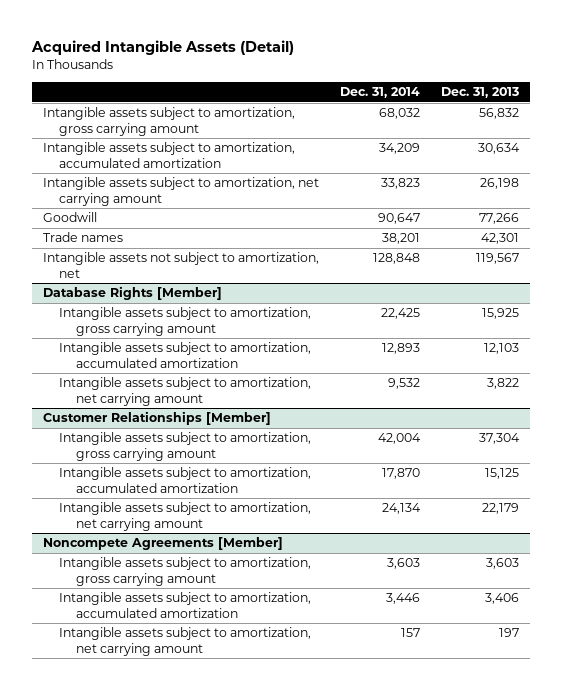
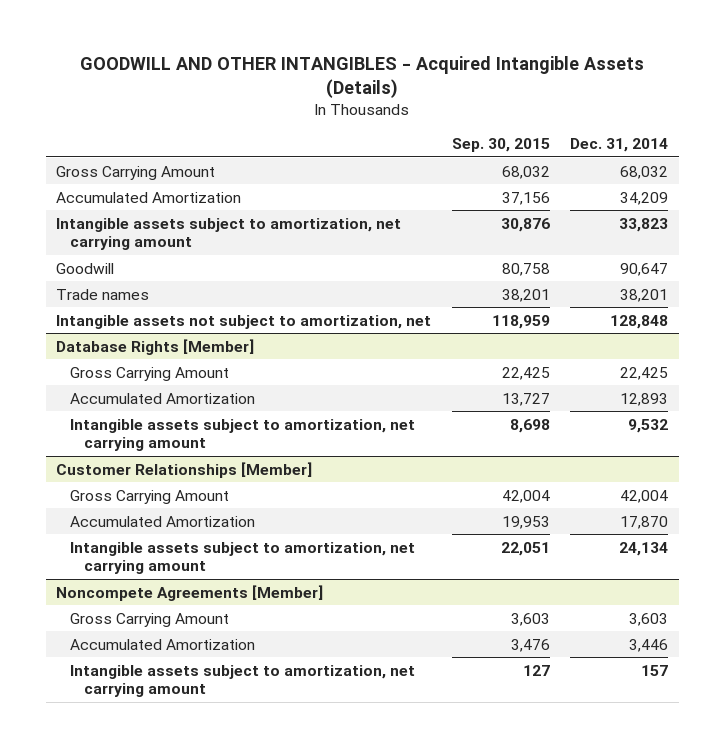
- Acquired Intangible Assets (Detail)
+ GOODWILL AND OTHER INTANGIBLES - Acquired Intangible Assets (Details)
- | Dec. 31, 2014 | Dec. 31, 2013
+ | Sep. 30, 2015 | Dec. 31, 2014
- Intangible assets subject to amortization, gross carrying amount | 68,032 | 56,832
- Intangible assets subject to amortization, accumulated amortization | 34,209 | 30,634
+ Gross Carrying Amount | 68,032 | 68,032
+ Accumulated Amortization | 37,156 | 34,209
@ Database Rights [Member]
- Intangible assets subject to amortization, gross carrying amount | 22,425 | 15,925
- Intangible assets subject to amortization, accumulated amortization | 12,893 | 12,103
+ Gross Carrying Amount | 22,425 | 22,425
+ Accumulated Amortization | 13,727 | 12,893
@ Customer Relationships [Member]
- Intangible assets subject to amortization, gross carrying amount | 42,004 | 37,304
- Intangible assets subject to amortization, accumulated amortization | 17,870 | 15,125
+ Gross Carrying Amount | 42,004 | 42,004
+ Accumulated Amortization | 19,953 | 17,870
@ Noncompete Agreements [Member]
- Intangible assets subject to amortization, gross carrying amount | 3,603 | 3,603
- Intangible assets subject to amortization, accumulated amortization | 3,446 | 3,406
+ Gross Carrying Amount | 3,603 | 3,603
+ Accumulated Amortization | 3,476 | 3,446

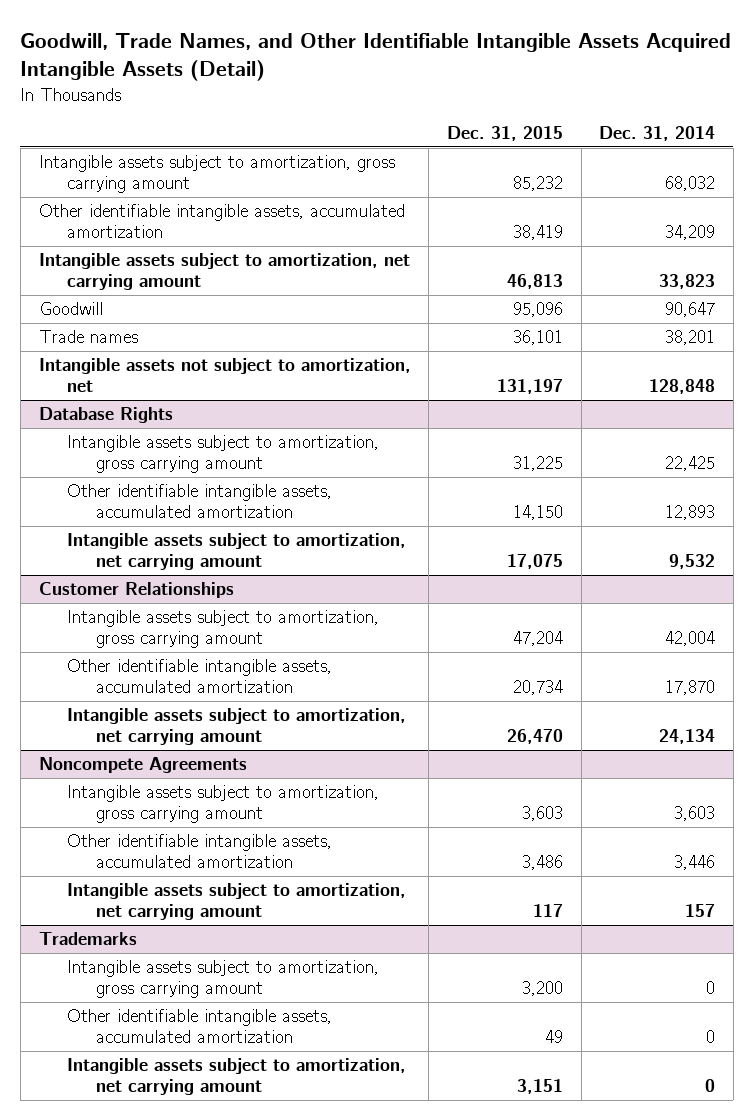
- GOODWILL AND OTHER INTANGIBLES - Acquired Intangible Assets (Details)
+ Goodwill, Trade Names, and Other Identifiable Intangible Assets Acquired Intangible Assets (Detail)
- | Sep. 30, 2015 | Dec. 31, 2014
+ | Dec. 31, 2015 | Dec. 31, 2014
- Gross Carrying Amount | 68,032 | 68,032
- Accumulated Amortization | 37,156 | 34,209
+ Intangible assets subject to amortization, gross carrying amount | 85,232 | 68,032
+ Other identifiable intangible assets, accumulated amortization | 38,419 | 34,209
- Database Rights [Member]
- Gross Carrying Amount | 22,425 | 22,425
- Accumulated Amortization | 13,727 | 12,893
+ Database Rights
+ Intangible assets subject to amortization, gross carrying amount | 31,225 | 22,425
+ Other identifiable intangible assets, accumulated amortization | 14,150 | 12,893
- Customer Relationships [Member]
- Gross Carrying Amount | 42,004 | 42,004
- Accumulated Amortization | 19,953 | 17,870
+ Customer Relationships
+ Intangible assets subject to amortization, gross carrying amount | 47,204 | 42,004
+ Other identifiable intangible assets, accumulated amortization | 20,734 | 17,870
- Noncompete Agreements [Member]
- Gross Carrying Amount | 3,603 | 3,603
- Accumulated Amortization | 3,476 | 3,446
+ Noncompete Agreements
+ Intangible assets subject to amortization, gross carrying amount | 3,603 | 3,603
+ Other identifiable intangible assets, accumulated amortization | 3,486 | 3,446
+ Trademarks
+ Intangible assets subject to amortization, gross carrying amount | 3,200 | 0
+ Other identifiable intangible assets, accumulated amortization | 49 | 0
+ Intangible assets subject to amortization, net carrying amount | 3,151 | 0

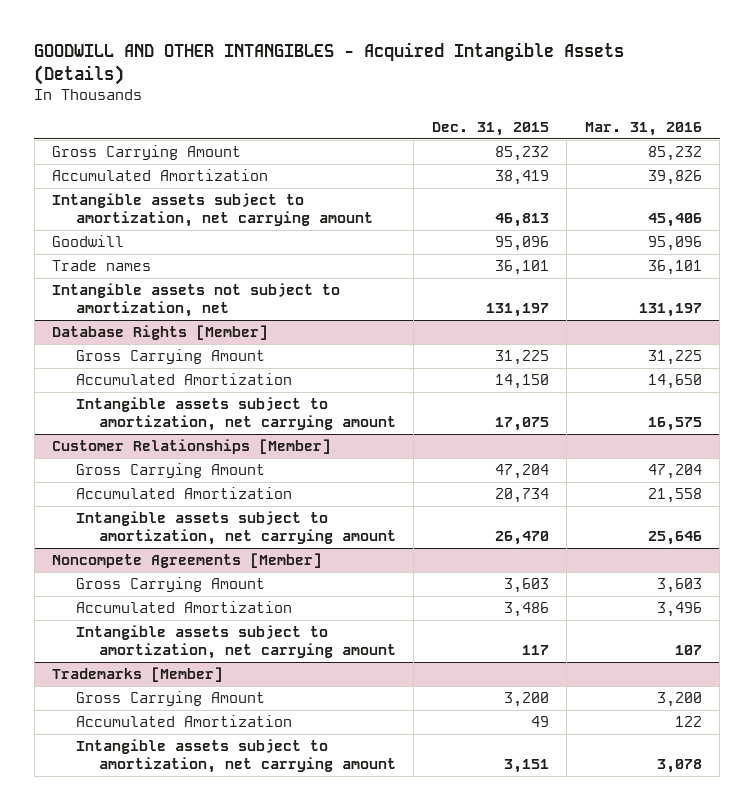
- Goodwill, Trade Names, and Other Identifiable Intangible Assets Acquired Intangible Assets (Detail)
+ GOODWILL AND OTHER INTANGIBLES - Acquired Intangible Assets (Details)
- | Dec. 31, 2015 | Dec. 31, 2014
+ | Dec. 31, 2015 | Mar. 31, 2016
- Intangible assets subject to amortization, gross carrying amount | 85,232 | 68,032
- Other identifiable intangible assets, accumulated amortization | 38,419 | 34,209
+ Gross Carrying Amount | 85,232 | 85,232
+ Accumulated Amortization | 38,419 | 39,826
- Database Rights
- Intangible assets subject to amortization, gross carrying amount | 31,225 | 22,425
- Other identifiable intangible assets, accumulated amortization | 14,150 | 12,893
+ Database Rights [Member]
+ Gross Carrying Amount | 31,225 | 31,225
+ Accumulated Amortization | 14,150 | 14,650
- Customer Relationships
- Intangible assets subject to amortization, gross carrying amount | 47,204 | 42,004
- Other identifiable intangible assets, accumulated amortization | 20,734 | 17,870
+ Customer Relationships [Member]
+ Gross Carrying Amount | 47,204 | 47,204
+ Accumulated Amortization | 20,734 | 21,558
- Noncompete Agreements
- Intangible assets subject to amortization, gross carrying amount | 3,603 | 3,603
- Other identifiable intangible assets, accumulated amortization | 3,486 | 3,446
+ Noncompete Agreements [Member]
+ Gross Carrying Amount | 3,603 | 3,603
+ Accumulated Amortization | 3,486 | 3,496
- Trademarks
- Intangible assets subject to amortization, gross carrying amount | 3,200 | 0
- Other identifiable intangible assets, accumulated amortization | 49 | 0
+ Trademarks [Member]
+ Gross Carrying Amount | 3,200 | 3,200
+ Accumulated Amortization | 49 | 122

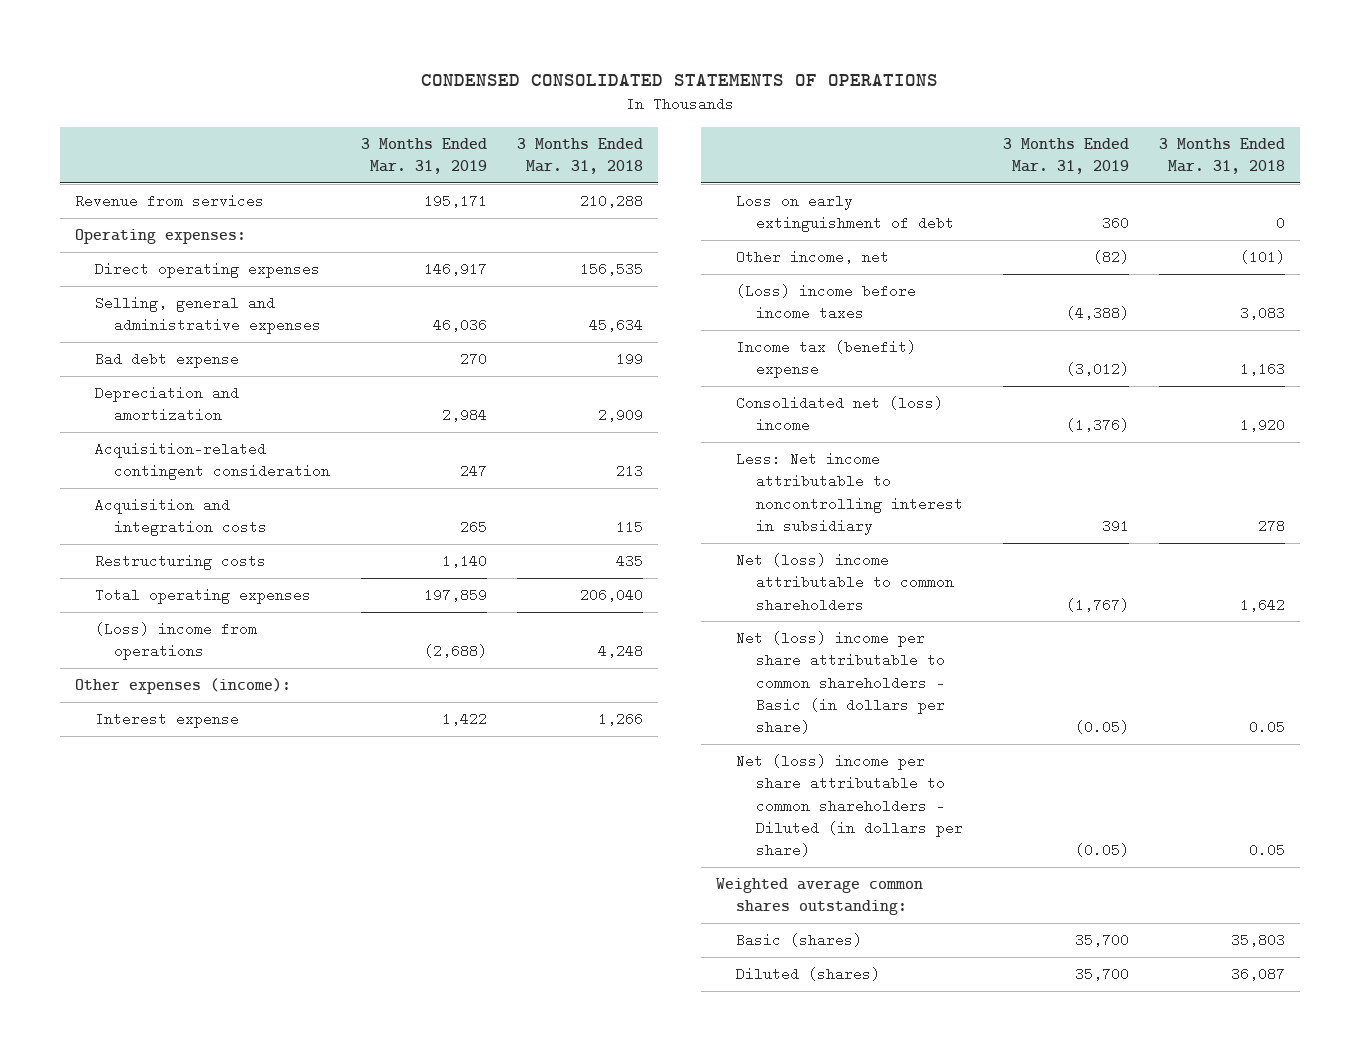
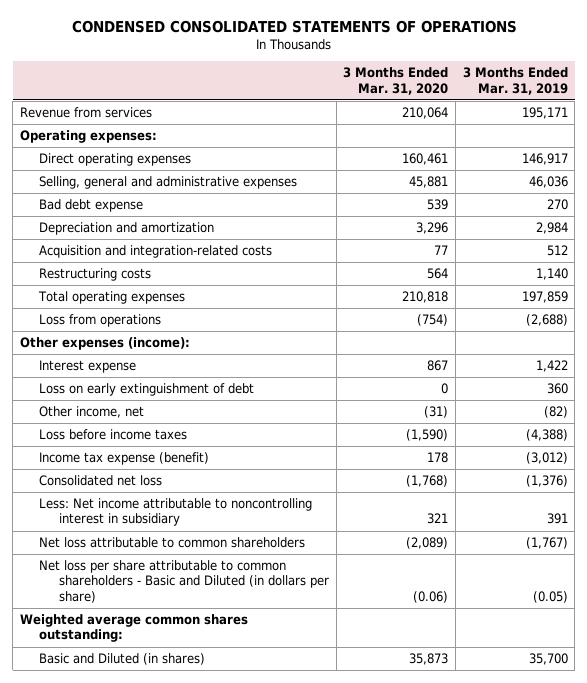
- | 3 Months Ended Mar. 31, 2019 | 3 Months Ended Mar. 31, 2018
+ | 3 Months Ended Mar. 31, 2020 | 3 Months Ended Mar. 31, 2019
- Acquisition-related contingent consideration | 247 | 213
- Acquisition and integration costs | 265 | 115
+ Acquisition and integration-related costs | 77 | 512
- (Loss) income from operations | (2,688) | 4,248
+ Loss from operations | (754) | (2,688)
- (Loss) income before income taxes | (4,388) | 3,083
- Income tax (benefit) expense | (3,012) | 1,163
- Consolidated net (loss) income | (1,376) | 1,920
+ Loss before income taxes | (1,590) | (4,388)
+ Income tax expense (benefit) | 178 | (3,012)
+ Consolidated net loss | (1,768) | (1,376)
- Net (loss) income attributable to common shareholders | (1,767) | 1,642
- Net (loss) income per share attributable to common shareholders - Basic (in dollars per share) | (0.05) | 0.05
- Net (loss) income per share attributable to common shareholders - Diluted (in dollars per share) | (0.05) | 0.05
+ Net loss attributable to common shareholders | (2,089) | (1,767)
+ Net loss per share attributable to common shareholders - Basic and Diluted (in dollars per share) | (0.06) | (0.05)
- Basic (shares) | 35,700 | 35,803
- Diluted (shares) | 35,700 | 36,087
+ Basic and Diluted (in shares) | 35,873 | 35,700

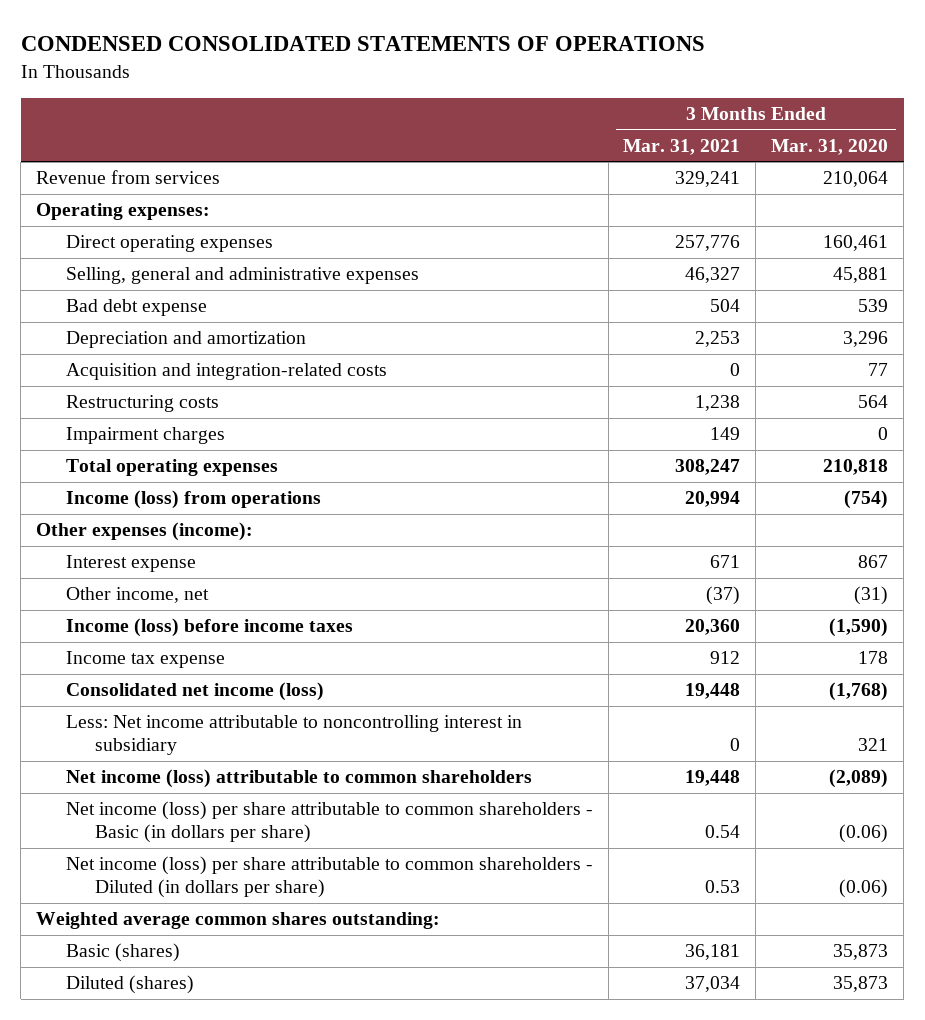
- | 3 Months Ended Mar. 31, 2020 | 3 Months Ended Mar. 31, 2019
+ | 3 Months Ended Mar. 31, 2021 | 3 Months Ended Mar. 31, 2020
+ Impairment charges | 149 | 0
- Loss from operations | (754) | (2,688)
+ Income (loss) from operations | 20,994 | (754)
- Loss on early extinguishment of debt | 0 | 360
- Loss before income taxes | (1,590) | (4,388)
- Income tax expense (benefit) | 178 | (3,012)
- Consolidated net loss | (1,768) | (1,376)
+ Income (loss) before income taxes | 20,360 | (1,590)
+ Income tax expense | 912 | 178
+ Consolidated net income (loss) | 19,448 | (1,768)
- Net loss attributable to common shareholders | (2,089) | (1,767)
- Net loss per share attributable to common shareholders - Basic and Diluted (in dollars per share) | (0.06) | (0.05)
+ Net income (loss) attributable to common shareholders | 19,448 | (2,089)
+ Net income (loss) per share attributable to common shareholders - Basic (in dollars per share) | 0.54 | (0.06)
+ Net income (loss) per share attributable to common shareholders - Diluted (in dollars per share) | 0.53 | (0.06)
- Basic and Diluted (in shares) | 35,873 | 35,700
+ Basic (shares) | 36,181 | 35,873
+ Diluted (shares) | 37,034 | 35,873

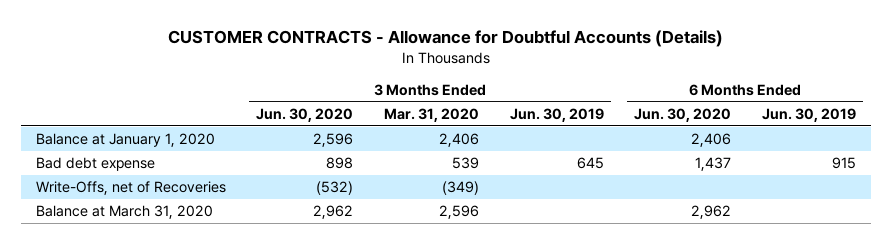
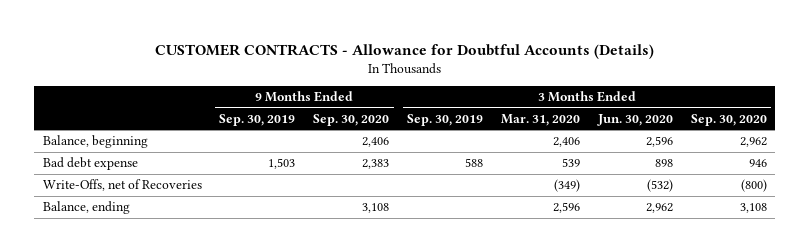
- | 3 Months Ended Jun. 30, 2020 | 3 Months Ended Mar. 31, 2020 | 3 Months Ended Jun. 30, 2019 | 6 Months Ended Jun. 30, 2020 | 6 Months Ended Jun. 30, 2019
+ | 9 Months Ended Sep. 30, 2019 | 9 Months Ended Sep. 30, 2020 | 3 Months Ended Sep. 30, 2019 | 3 Months Ended Mar. 31, 2020 | 3 Months Ended Jun. 30, 2020 | 3 Months Ended Sep. 30, 2020
- Balance at January 1, 2020 | 2,596 | 2,406 | | 2,406 |
+ Balance, beginning | | 2,406 | | 2,406 | 2,596 | 2,962
- Balance at March 31, 2020 | 2,962 | 2,596 | | 2,962 |
+ Balance, ending | | 3,108 | | 2,596 | 2,962 | 3,108

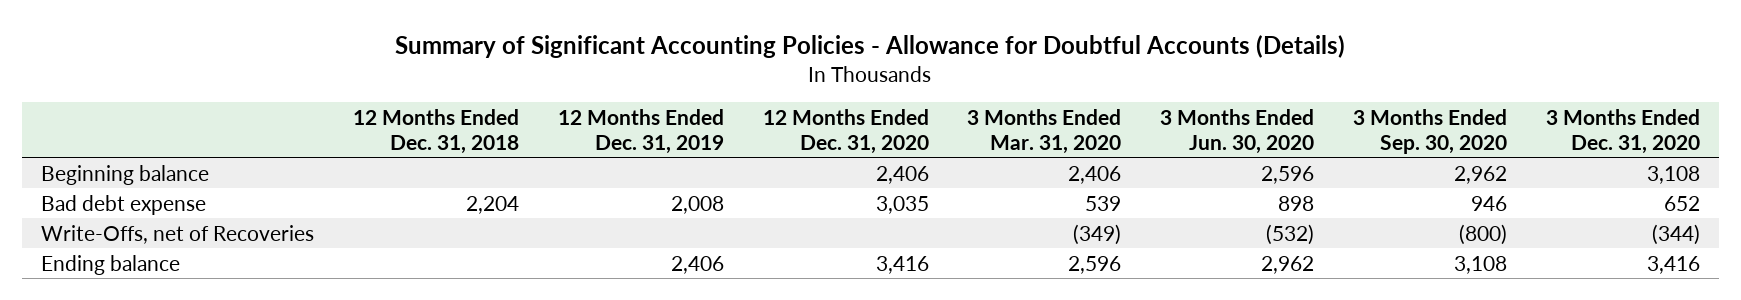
- CUSTOMER CONTRACTS - Allowance for Doubtful Accounts (Details)
+ Summary of Significant Accounting Policies - Allowance for Doubtful Accounts (Details)
- | 9 Months Ended Sep. 30, 2019 | 9 Months Ended Sep. 30, 2020 | 3 Months Ended Sep. 30, 2019 | 3 Months Ended Mar. 31, 2020 | 3 Months Ended Jun. 30, 2020 | 3 Months Ended Sep. 30, 2020
+ | 12 Months Ended Dec. 31, 2018 | 12 Months Ended Dec. 31, 2019 | 12 Months Ended Dec. 31, 2020 | 3 Months Ended Mar. 31, 2020 | 3 Months Ended Jun. 30, 2020 | 3 Months Ended Sep. 30, 2020 | 3 Months Ended Dec. 31, 2020
- Balance, beginning | | 2,406 | | 2,406 | 2,596 | 2,962
+ Beginning balance | | | 2,406 | 2,406 | 2,596 | 2,962 | 3,108
- Balance, ending | | 3,108 | | 2,596 | 2,962 | 3,108
+ Ending balance | | 2,406 | 3,416 | 2,596 | 2,962 | 3,108 | 3,416

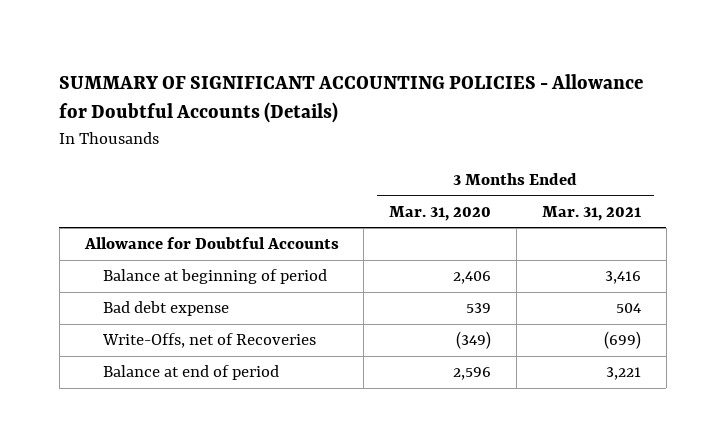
- Summary of Significant Accounting Policies - Allowance for Doubtful Accounts (Details)
+ SUMMARY OF SIGNIFICANT ACCOUNTING POLICIES - Allowance for Doubtful Accounts (Details)
- | 12 Months Ended Dec. 31, 2018 | 12 Months Ended Dec. 31, 2019 | 12 Months Ended Dec. 31, 2020 | 3 Months Ended Mar. 31, 2020 | 3 Months Ended Jun. 30, 2020 | 3 Months Ended Sep. 30, 2020 | 3 Months Ended Dec. 31, 2020
+ | 3 Months Ended Mar. 31, 2020 | 3 Months Ended Mar. 31, 2021
- Beginning balance | | | 2,406 | 2,406 | 2,596 | 2,962 | 3,108
+ Allowance for Doubtful Accounts
+ Balance at beginning of period | 2,406 | 3,416
- Ending balance | | 2,406 | 3,416 | 2,596 | 2,962 | 3,108 | 3,416
+ Balance at end of period | 2,596 | 3,221

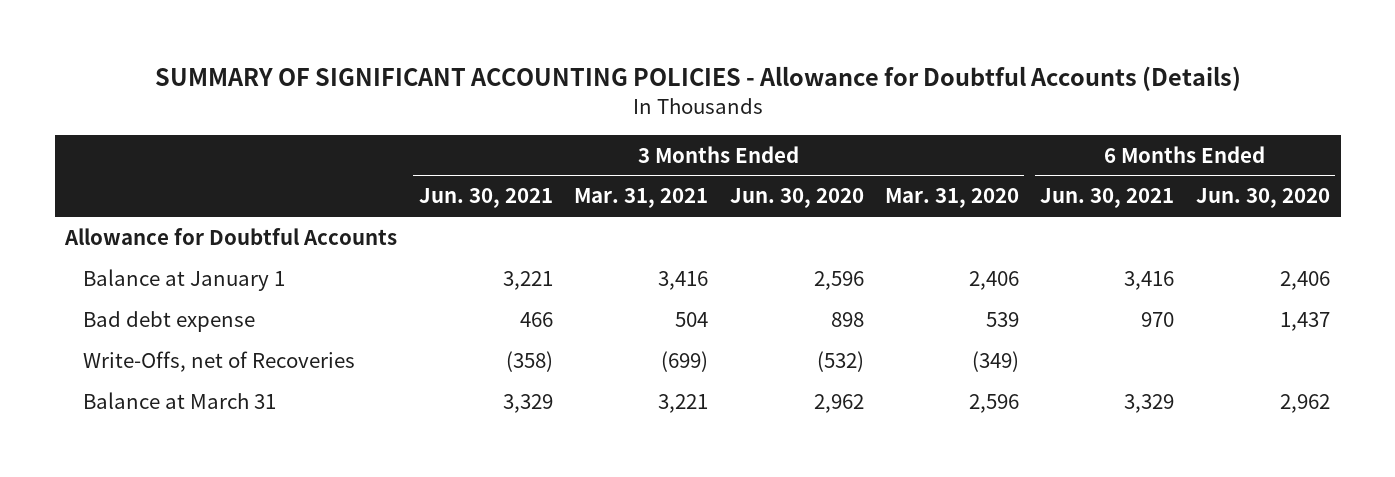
- | 3 Months Ended Mar. 31, 2020 | 3 Months Ended Mar. 31, 2021
+ | 3 Months Ended Jun. 30, 2021 | 3 Months Ended Mar. 31, 2021 | 3 Months Ended Jun. 30, 2020 | 3 Months Ended Mar. 31, 2020 | 6 Months Ended Jun. 30, 2021 | 6 Months Ended Jun. 30, 2020
- Balance at beginning of period | 2,406 | 3,416
+ Balance at January 1 | 3,221 | 3,416 | 2,596 | 2,406 | 3,416 | 2,406
- Balance at end of period | 2,596 | 3,221
+ Balance at March 31 | 3,329 | 3,221 | 2,962 | 2,596 | 3,329 | 2,962

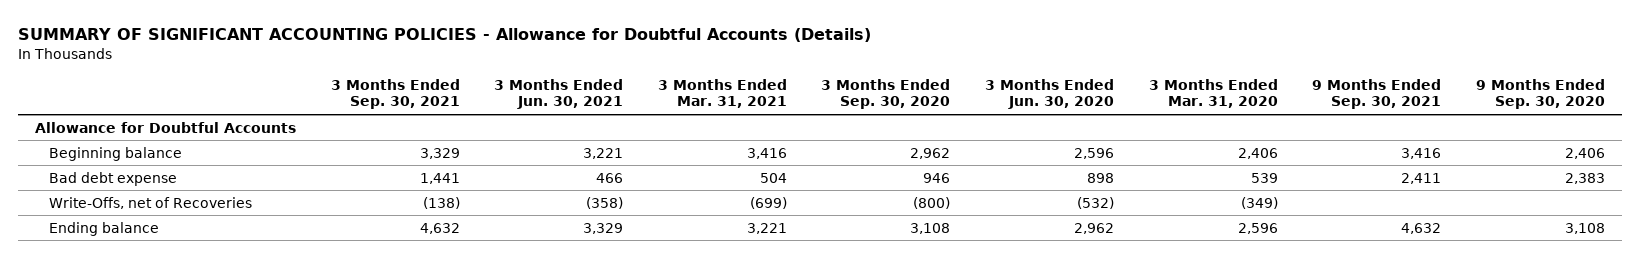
- | 3 Months Ended Jun. 30, 2021 | 3 Months Ended Mar. 31, 2021 | 3 Months Ended Jun. 30, 2020 | 3 Months Ended Mar. 31, 2020 | 6 Months Ended Jun. 30, 2021 | 6 Months Ended Jun. 30, 2020
+ | 3 Months Ended Sep. 30, 2021 | 3 Months Ended Jun. 30, 2021 | 3 Months Ended Mar. 31, 2021 | 3 Months Ended Sep. 30, 2020 | 3 Months Ended Jun. 30, 2020 | 3 Months Ended Mar. 31, 2020 | 9 Months Ended Sep. 30, 2021 | 9 Months Ended Sep. 30, 2020
- Balance at January 1 | 3,221 | 3,416 | 2,596 | 2,406 | 3,416 | 2,406
+ Beginning balance | 3,329 | 3,221 | 3,416 | 2,962 | 2,596 | 2,406 | 3,416 | 2,406
- Balance at March 31 | 3,329 | 3,221 | 2,962 | 2,596 | 3,329 | 2,962
+ Ending balance | 4,632 | 3,329 | 3,221 | 3,108 | 2,962 | 2,596 | 4,632 | 3,108

